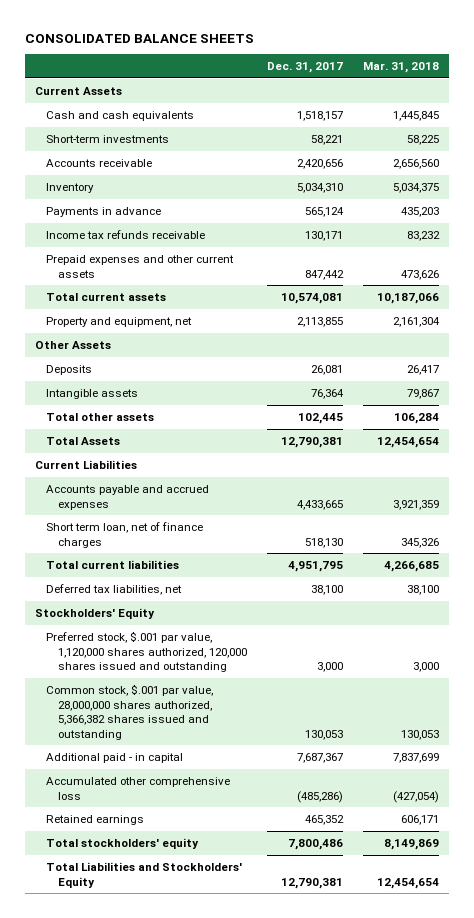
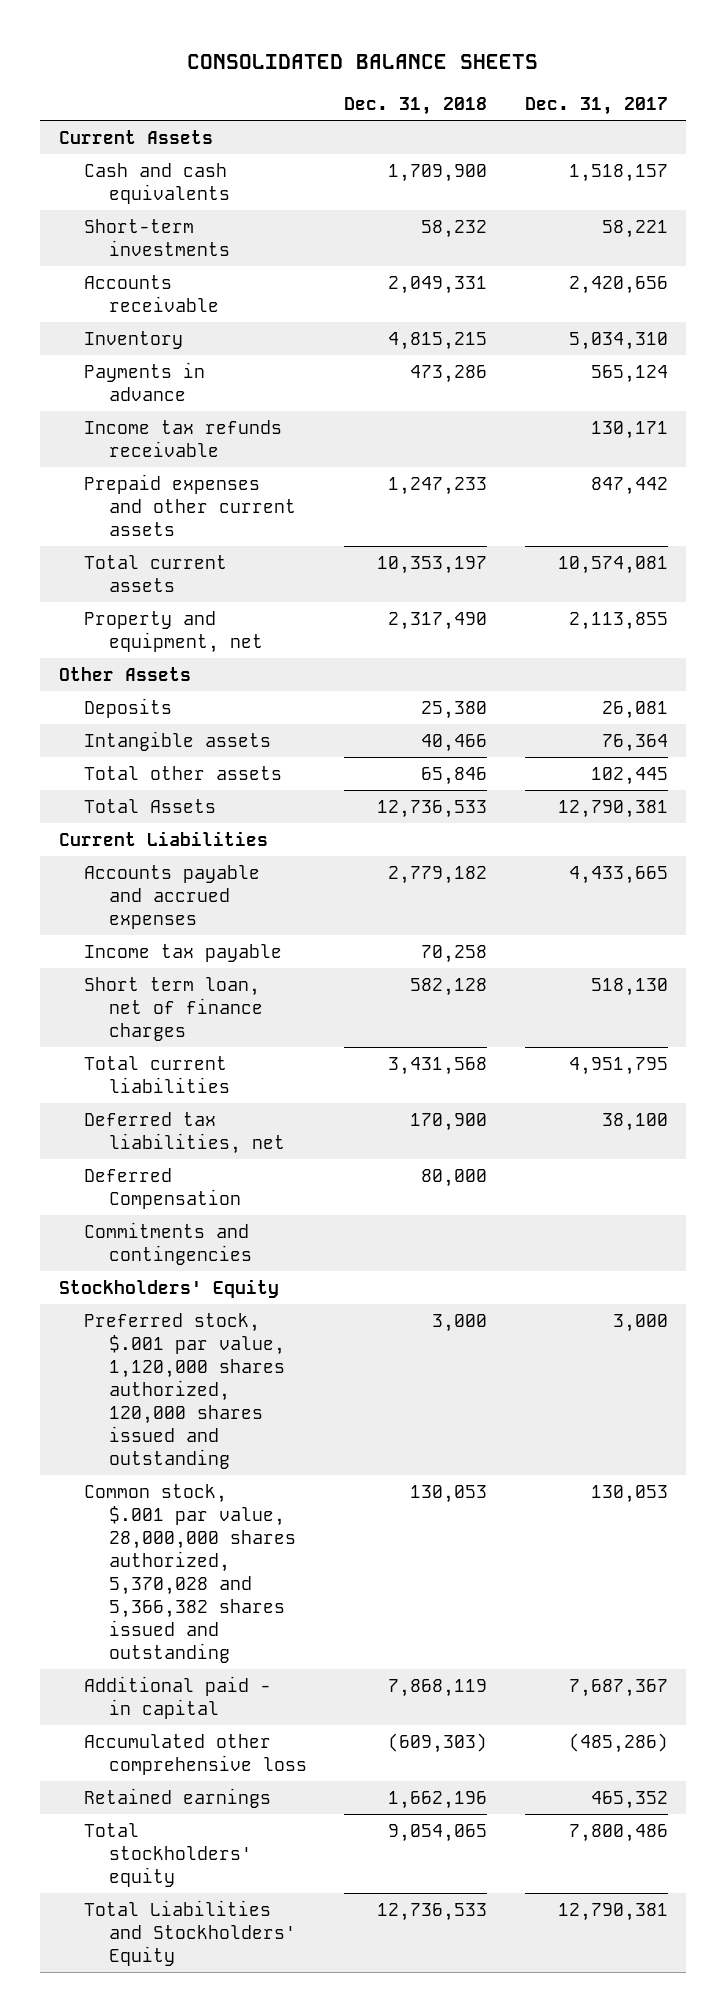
- | Dec. 31, 2017 | Mar. 31, 2018
+ | Dec. 31, 2018 | Dec. 31, 2017
+ Income tax payable | 70,258 |
+ Deferred Compensation | 80,000 |
+ Commitments and contingencies
- Common stock, $.001 par value, 28,000,000 shares authorized, 5,366,382 shares issued and outstanding | 130,053 | 130,053
+ Common stock, $.001 par value, 28,000,000 shares authorized, 5,370,028 and 5,366,382 shares issued and outstanding | 130,053 | 130,053

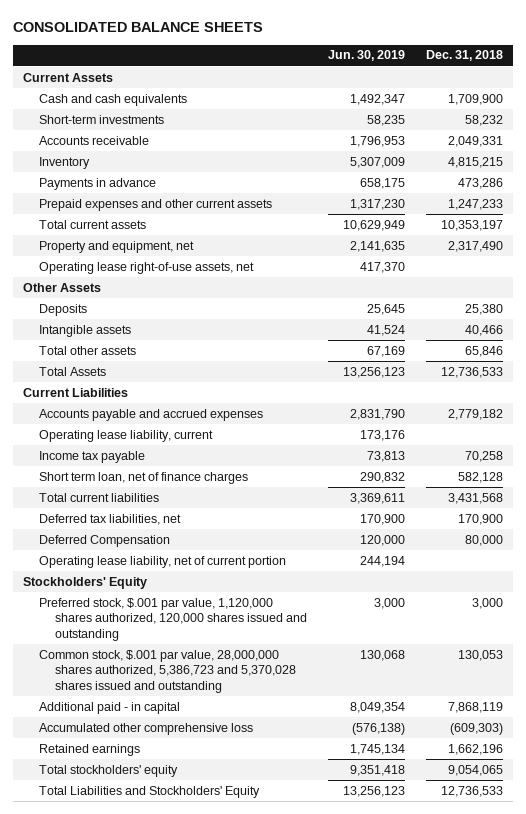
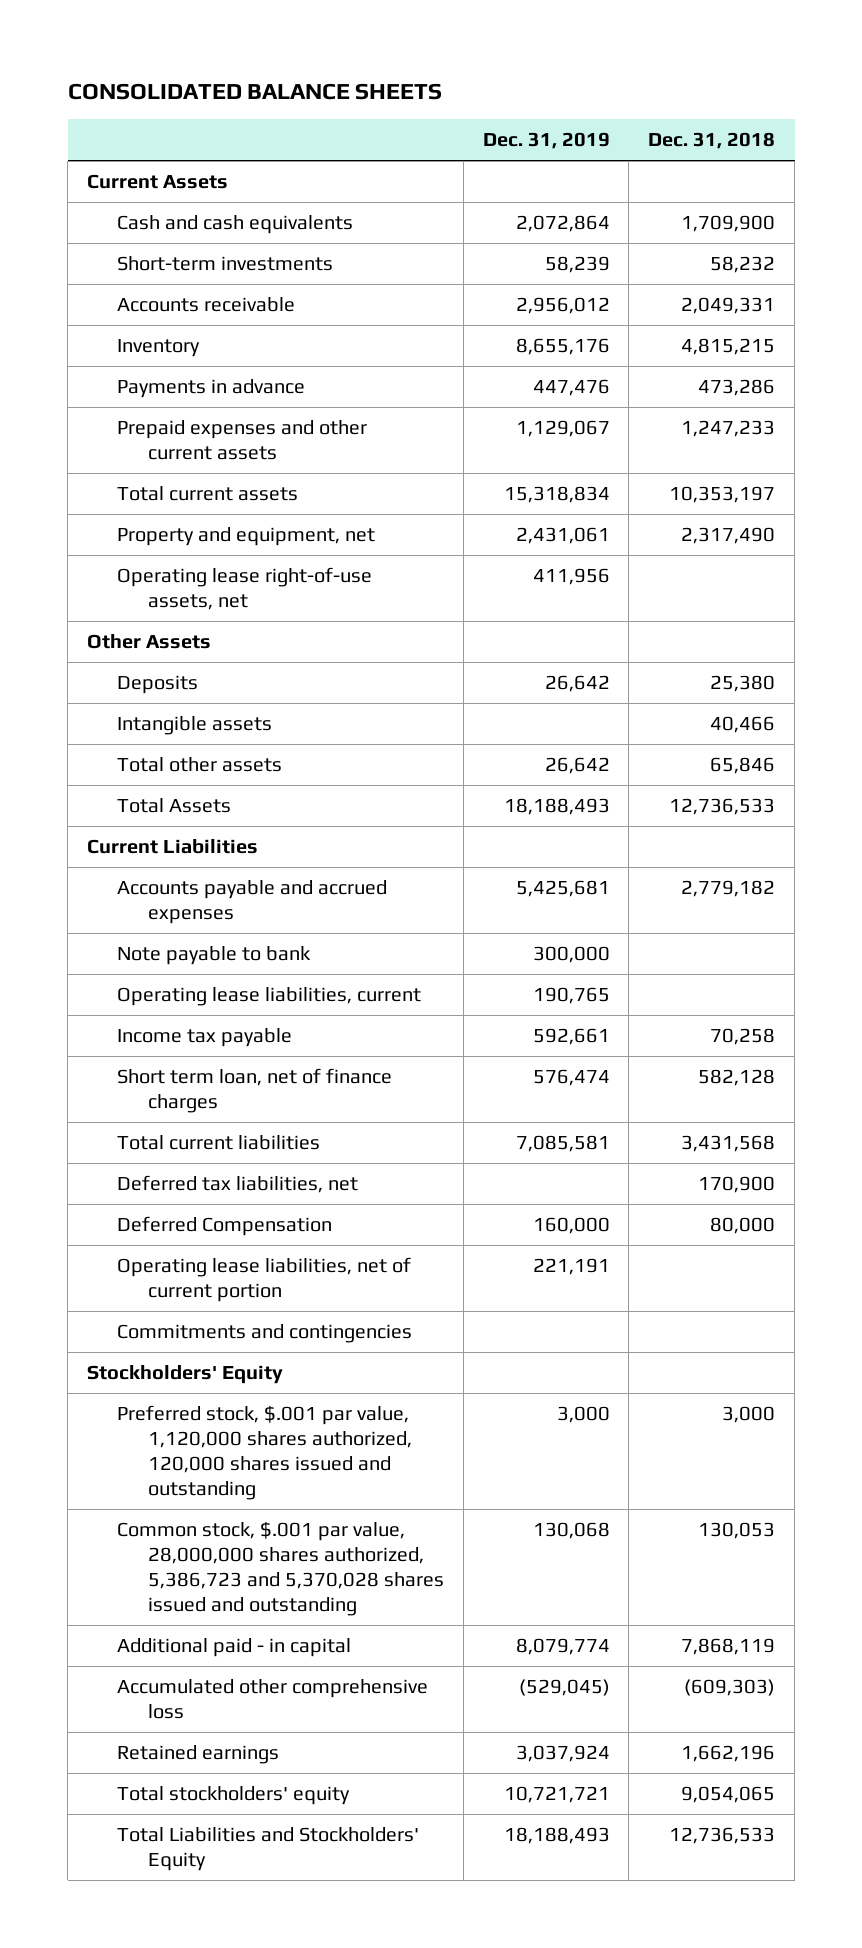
- | Jun. 30, 2019 | Dec. 31, 2018
+ | Dec. 31, 2019 | Dec. 31, 2018
- Operating lease liability, current | 173,176 |
+ Note payable to bank | 300,000 |
+ Operating lease liabilities, current | 190,765 |
- Operating lease liability, net of current portion | 244,194 |
+ Operating lease liabilities, net of current portion | 221,191 |
+ Commitments and contingencies

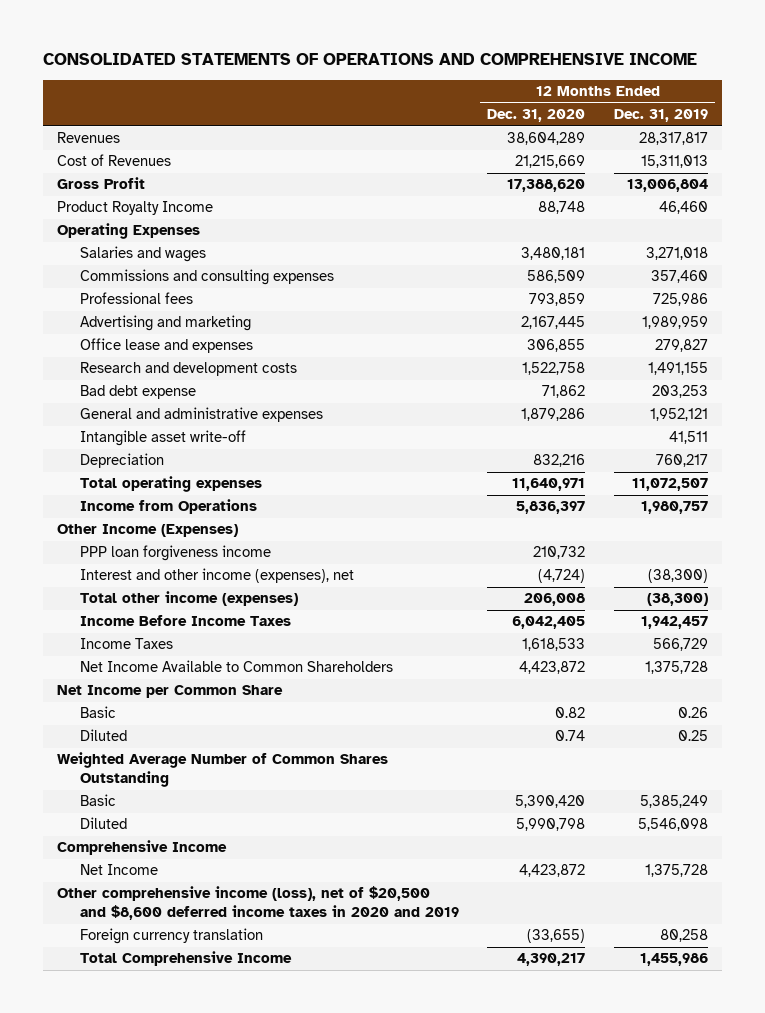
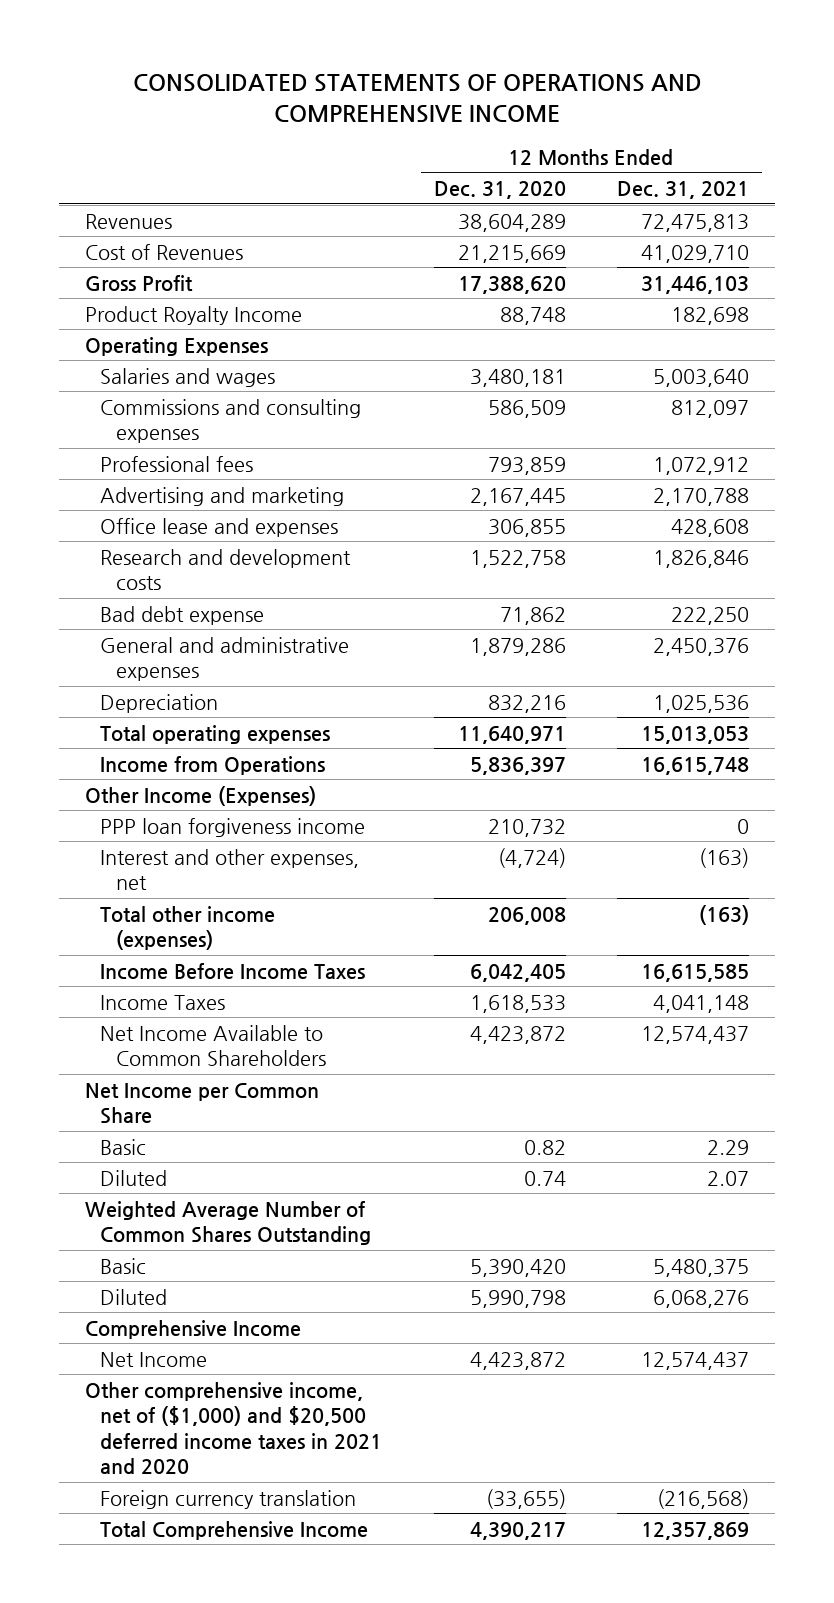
- | 12 Months Ended Dec. 31, 2020 | 12 Months Ended Dec. 31, 2019
+ | 12 Months Ended Dec. 31, 2020 | 12 Months Ended Dec. 31, 2021
- Intangible asset write-off | | 41,511
- Interest and other income (expenses), net | (4,724) | (38,300)
+ Interest and other expenses, net | (4,724) | (163)
- Other comprehensive income (loss), net of $20,500 and $8,600 deferred income taxes in 2020 and 2019
+ Other comprehensive income, net of ($1,000) and $20,500 deferred income taxes in 2021 and 2020

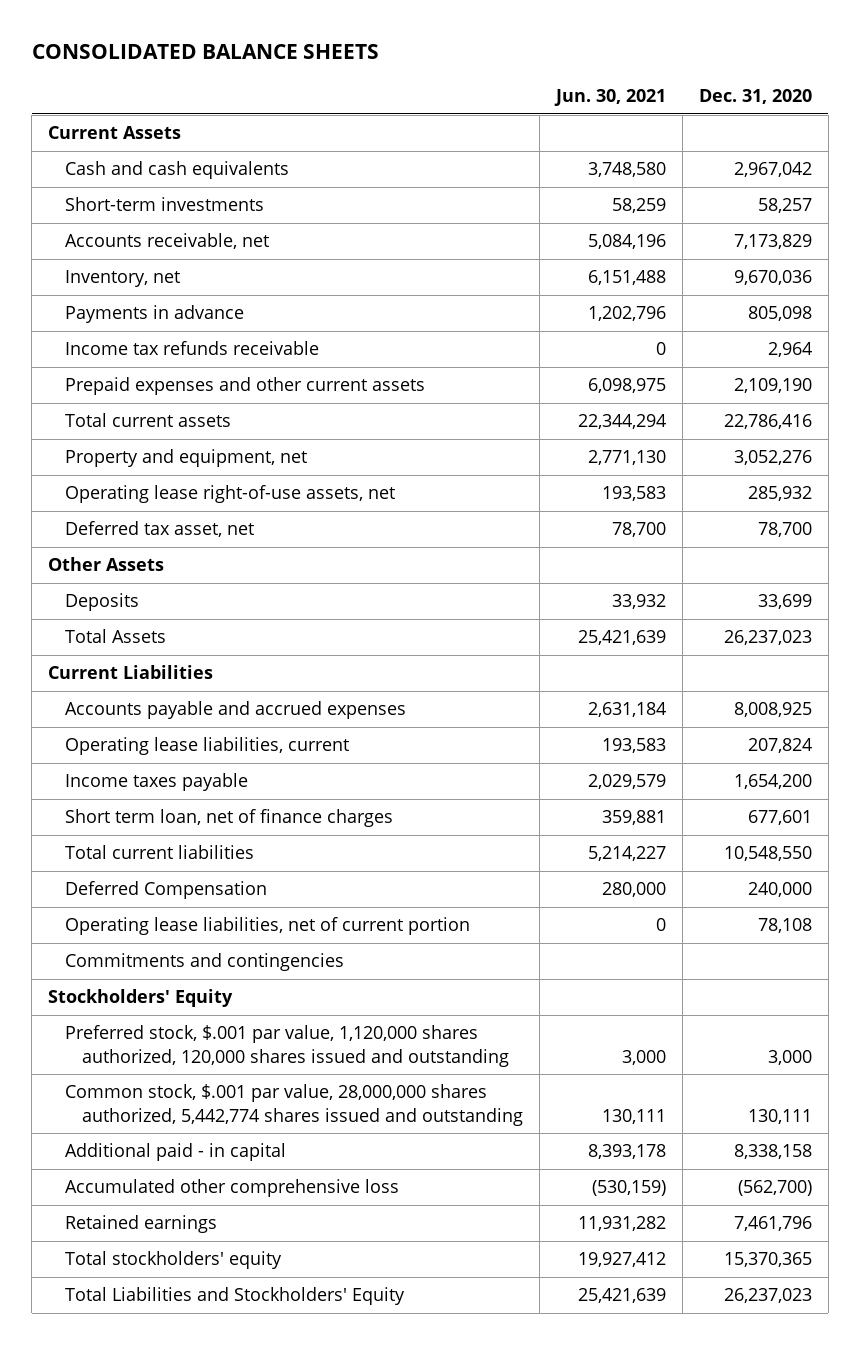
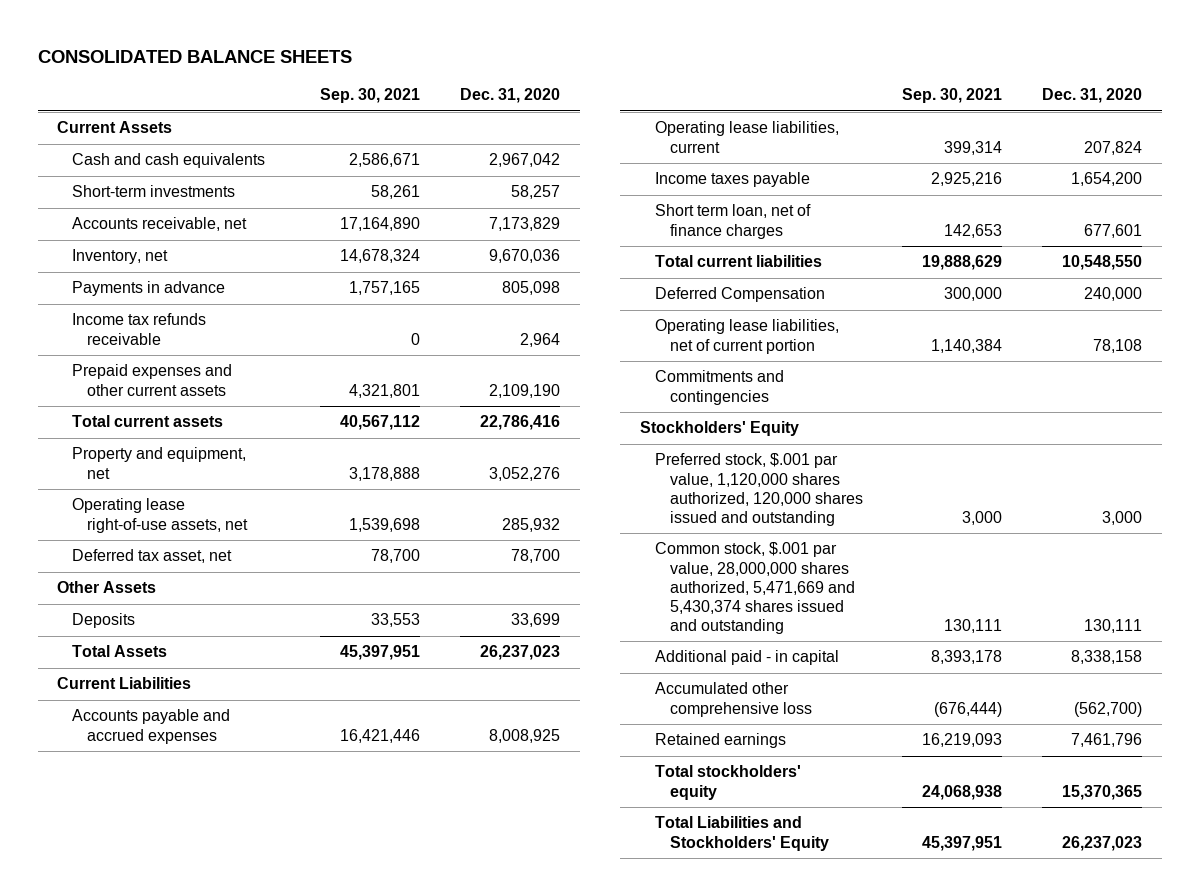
- | Jun. 30, 2021 | Dec. 31, 2020
+ | Sep. 30, 2021 | Dec. 31, 2020
- Common stock, $.001 par value, 28,000,000 shares authorized, 5,442,774 shares issued and outstanding | 130,111 | 130,111
+ Common stock, $.001 par value, 28,000,000 shares authorized, 5,471,669 and 5,430,374 shares issued and outstanding | 130,111 | 130,111

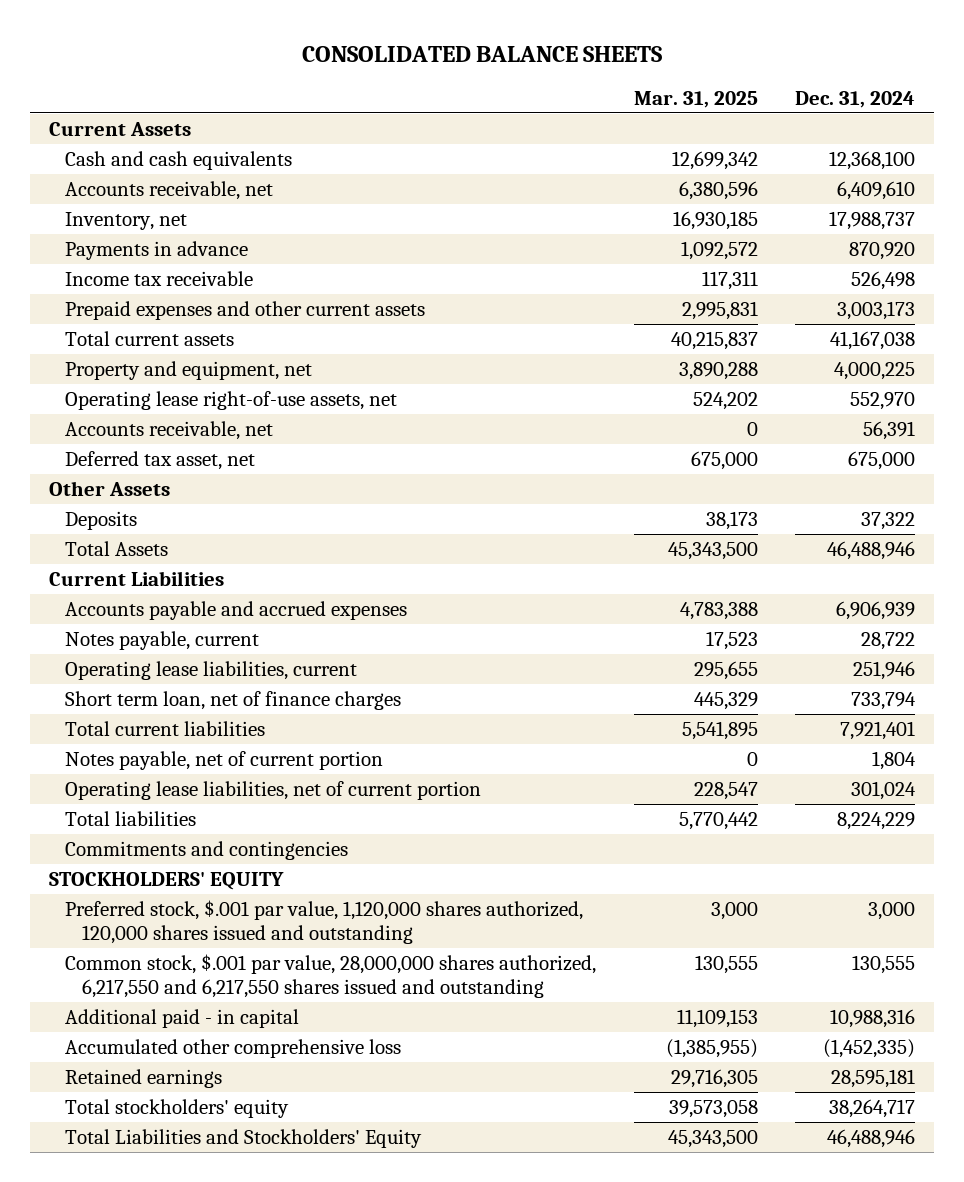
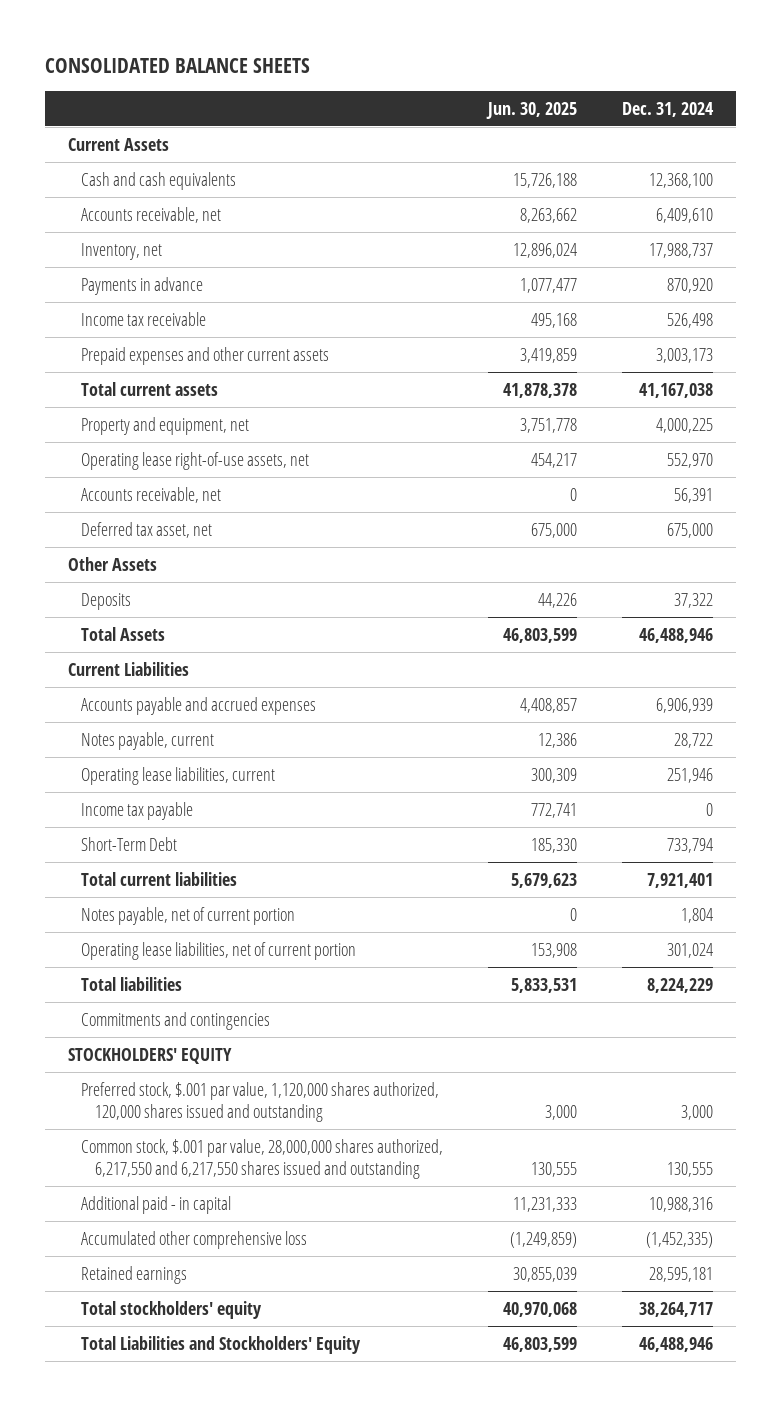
- | Mar. 31, 2025 | Dec. 31, 2024
+ | Jun. 30, 2025 | Dec. 31, 2024
- Short term loan, net of finance charges | 445,329 | 733,794
+ Income tax payable | 772,741 | 0
+ Short-Term Debt | 185,330 | 733,794

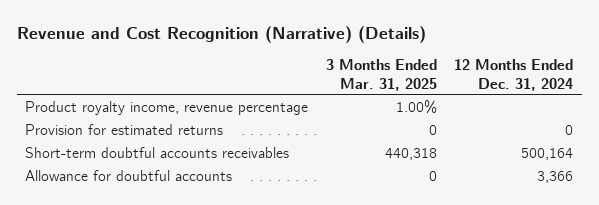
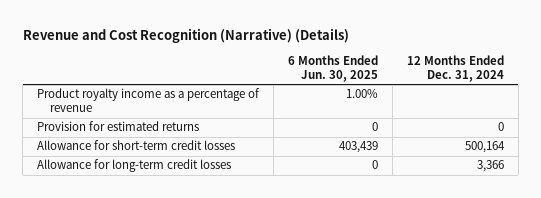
- | 3 Months Ended Mar. 31, 2025 | 12 Months Ended Dec. 31, 2024
+ | 6 Months Ended Jun. 30, 2025 | 12 Months Ended Dec. 31, 2024
- Product royalty income, revenue percentage | 1.00% |
+ Product royalty income as a percentage of revenue | 1.00% |
- Short-term doubtful accounts receivables | 440,318 | 500,164
- Allowance for doubtful accounts | 0 | 3,366
+ Allowance for short-term credit losses | 403,439 | 500,164
+ Allowance for long-term credit losses | 0 | 3,366

